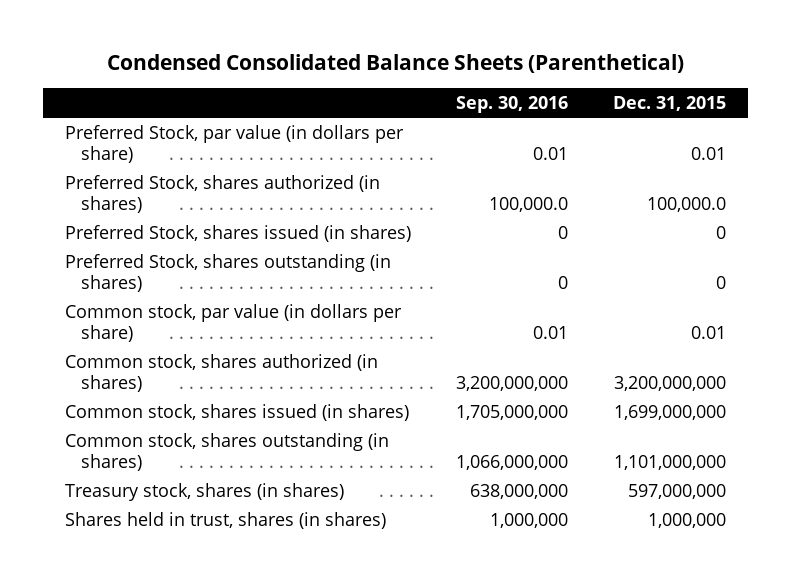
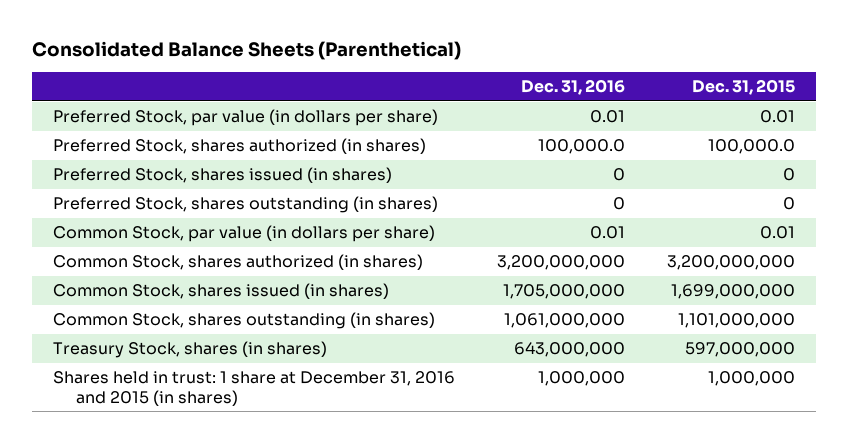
- Condensed Consolidated Balance Sheets (Parenthetical)
+ Consolidated Balance Sheets (Parenthetical)
- | Sep. 30, 2016 | Dec. 31, 2015
+ | Dec. 31, 2016 | Dec. 31, 2015
- Common stock, par value (in dollars per share) | 0.01 | 0.01
- Common stock, shares authorized (in shares) | 3,200,000,000 | 3,200,000,000
- Common stock, shares issued (in shares) | 1,705,000,000 | 1,699,000,000
- Common stock, shares outstanding (in shares) | 1,066,000,000 | 1,101,000,000
- Treasury stock, shares (in shares) | 638,000,000 | 597,000,000
- Shares held in trust, shares (in shares) | 1,000,000 | 1,000,000
+ Common Stock, par value (in dollars per share) | 0.01 | 0.01
+ Common Stock, shares authorized (in shares) | 3,200,000,000 | 3,200,000,000
+ Common Stock, shares issued (in shares) | 1,705,000,000 | 1,699,000,000
+ Common Stock, shares outstanding (in shares) | 1,061,000,000 | 1,101,000,000
+ Treasury Stock, shares (in shares) | 643,000,000 | 597,000,000
+ Shares held in trust: 1 share at December 31, 2016 and 2015 (in shares) | 1,000,000 | 1,000,000

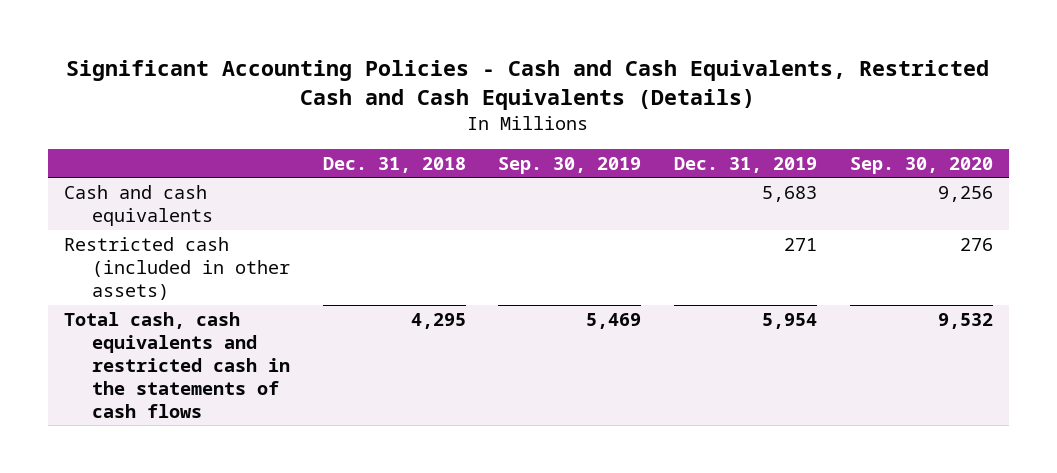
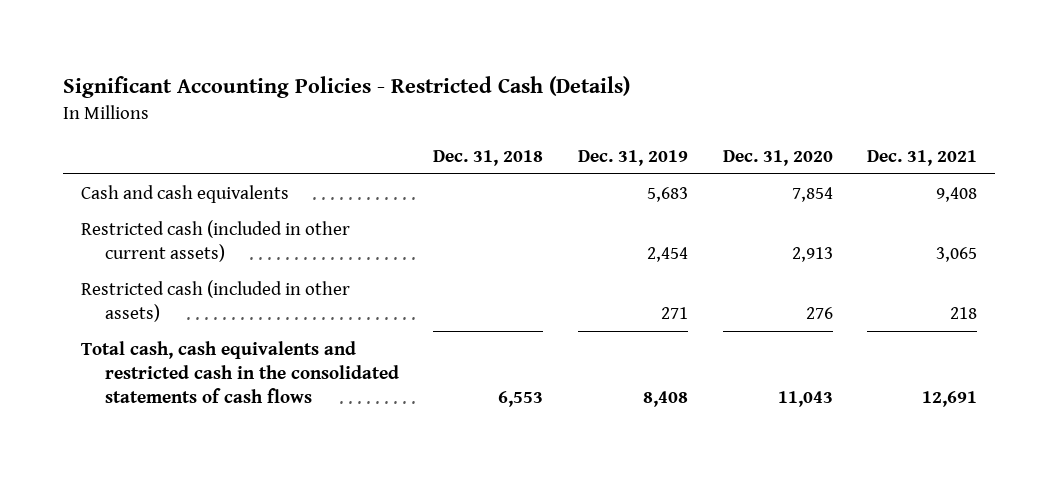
- Significant Accounting Policies - Cash and Cash Equivalents, Restricted Cash and Cash Equivalents (Details)
+ Significant Accounting Policies - Restricted Cash (Details)
- | Dec. 31, 2018 | Sep. 30, 2019 | Dec. 31, 2019 | Sep. 30, 2020
+ | Dec. 31, 2018 | Dec. 31, 2019 | Dec. 31, 2020 | Dec. 31, 2021
+ Restricted cash (included in other current assets) | | 2,454 | 2,913 | 3,065
- Total cash, cash equivalents and restricted cash in the statements of cash flows | 4,295 | 5,469 | 5,954 | 9,532
+ Total cash, cash equivalents and restricted cash in the consolidated statements of cash flows | 6,553 | 8,408 | 11,043 | 12,691

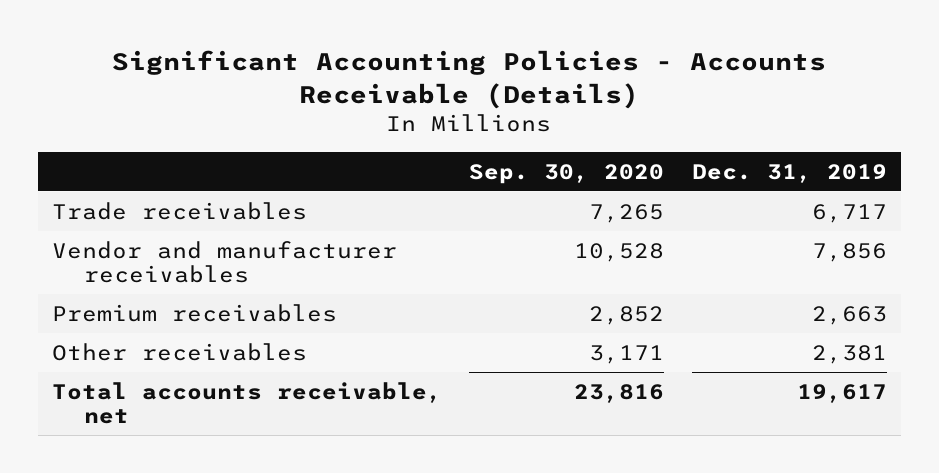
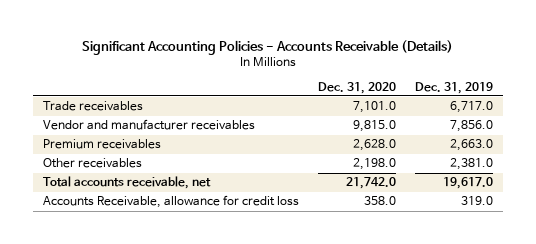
- | Sep. 30, 2020 | Dec. 31, 2019
+ | Dec. 31, 2020 | Dec. 31, 2019
- Trade receivables | 7,265 | 6,717
- Vendor and manufacturer receivables | 10,528 | 7,856
- Premium receivables | 2,852 | 2,663
- Other receivables | 3,171 | 2,381
- Total accounts receivable, net | 23,816 | 19,617
+ Trade receivables | 7,101.0 | 6,717.0
+ Vendor and manufacturer receivables | 9,815.0 | 7,856.0
+ Premium receivables | 2,628.0 | 2,663.0
+ Other receivables | 2,198.0 | 2,381.0
+ Total accounts receivable, net | 21,742.0 | 19,617.0
+ Accounts Receivable, allowance for credit loss | 358.0 | 319.0

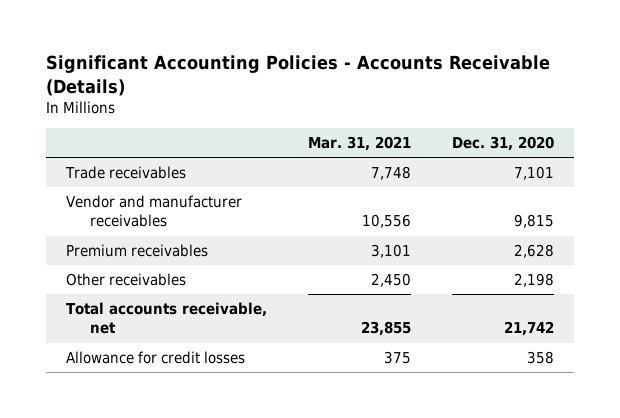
- | Dec. 31, 2020 | Dec. 31, 2019
+ | Mar. 31, 2021 | Dec. 31, 2020
- Trade receivables | 7,101.0 | 6,717.0
- Vendor and manufacturer receivables | 9,815.0 | 7,856.0
- Premium receivables | 2,628.0 | 2,663.0
- Other receivables | 2,198.0 | 2,381.0
- Total accounts receivable, net | 21,742.0 | 19,617.0
- Accounts Receivable, allowance for credit loss | 358.0 | 319.0
+ Trade receivables | 7,748 | 7,101
+ Vendor and manufacturer receivables | 10,556 | 9,815
+ Premium receivables | 3,101 | 2,628
+ Other receivables | 2,450 | 2,198
+ Total accounts receivable, net | 23,855 | 21,742
+ Allowance for credit losses | 375 | 358

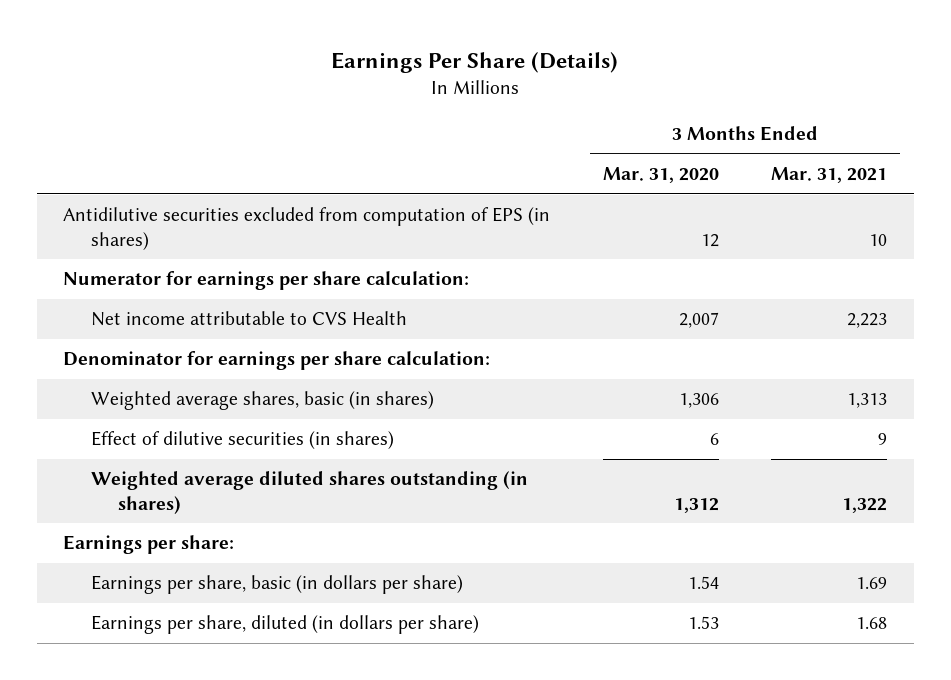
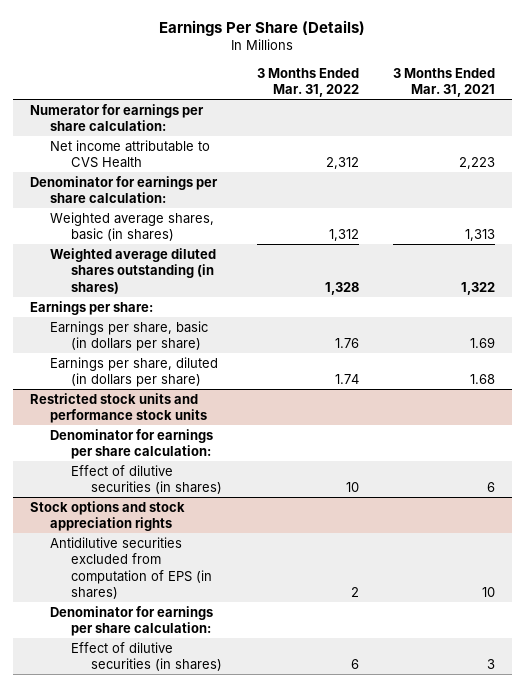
- | 3 Months Ended Mar. 31, 2020 | 3 Months Ended Mar. 31, 2021
+ | 3 Months Ended Mar. 31, 2022 | 3 Months Ended Mar. 31, 2021
- Antidilutive securities excluded from computation of EPS (in shares) | 12 | 10
- Effect of dilutive securities (in shares) | 6 | 9
+ Restricted stock units and performance stock units
+ Denominator for earnings per share calculation:
+ Effect of dilutive securities (in shares) | 10 | 6
+ Stock options and stock appreciation rights
+ Antidilutive securities excluded from computation of EPS (in shares) | 2 | 10
+ Denominator for earnings per share calculation:
+ Effect of dilutive securities (in shares) | 6 | 3

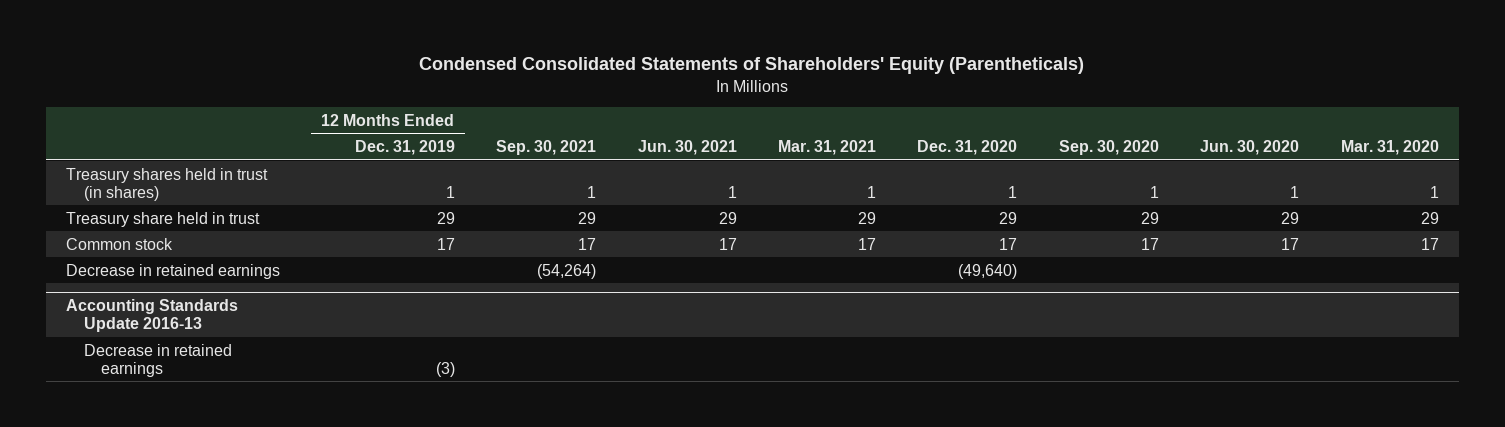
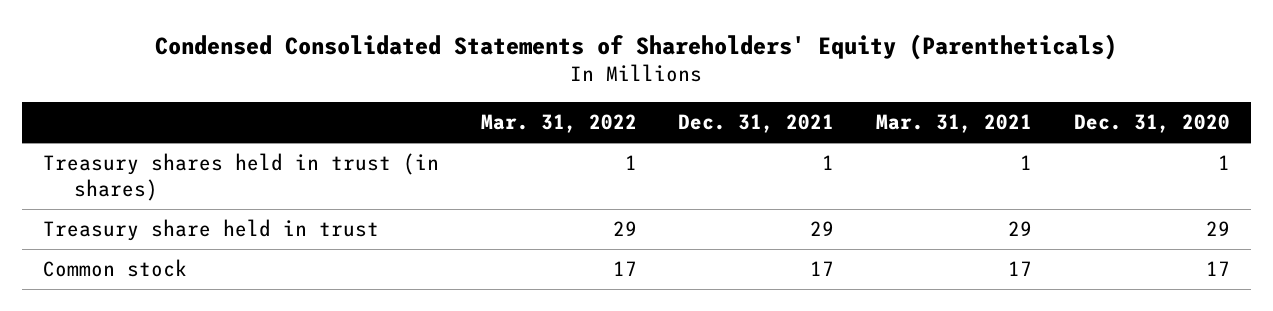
- | 12 Months Ended Dec. 31, 2019 | Sep. 30, 2021 | Jun. 30, 2021 | Mar. 31, 2021 | Dec. 31, 2020 | Sep. 30, 2020 | Jun. 30, 2020 | Mar. 31, 2020
+ | Mar. 31, 2022 | Dec. 31, 2021 | Mar. 31, 2021 | Dec. 31, 2020
- Decrease in retained earnings | | (54,264) | | | (49,640) | | |
- Accounting Standards Update 2016-13
- Decrease in retained earnings | (3) | | | | | | |

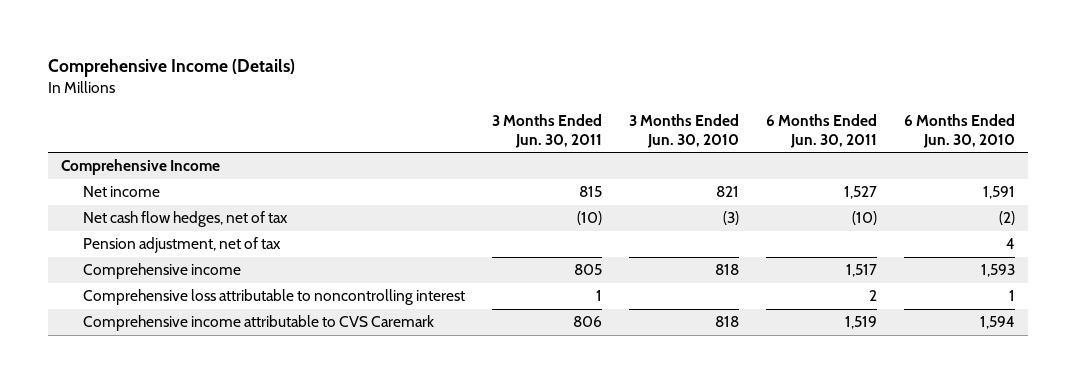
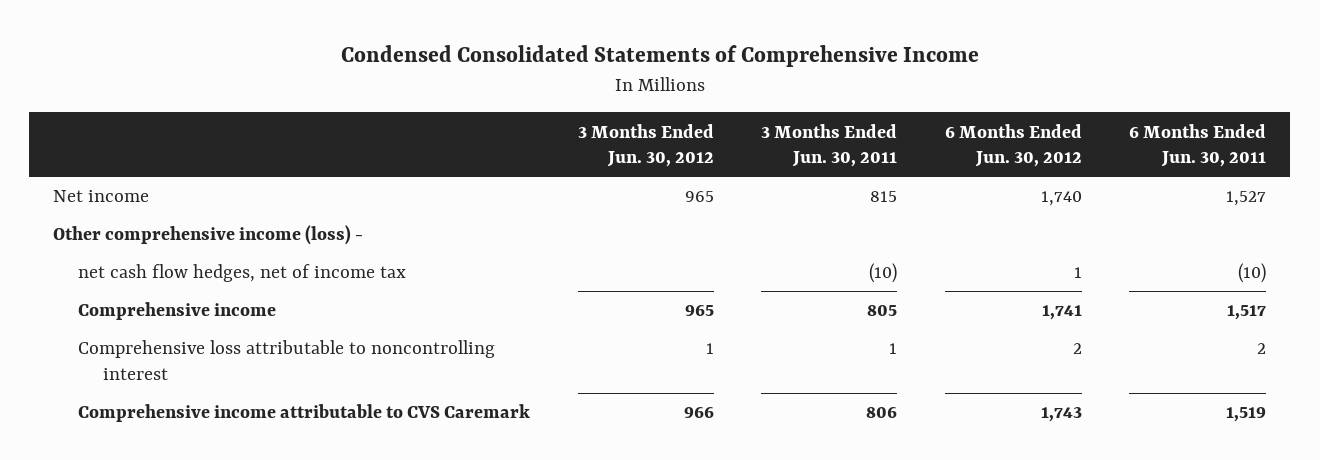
- Comprehensive Income (Details)
+ Condensed Consolidated Statements of Comprehensive Income
- | 3 Months Ended Jun. 30, 2011 | 3 Months Ended Jun. 30, 2010 | 6 Months Ended Jun. 30, 2011 | 6 Months Ended Jun. 30, 2010
+ | 3 Months Ended Jun. 30, 2012 | 3 Months Ended Jun. 30, 2011 | 6 Months Ended Jun. 30, 2012 | 6 Months Ended Jun. 30, 2011
- Comprehensive Income
- Net cash flow hedges, net of tax | (10) | (3) | (10) | (2)
- Pension adjustment, net of tax | | | | 4
+ Other comprehensive income (loss) -
+ net cash flow hedges, net of income tax | | (10) | 1 | (10)

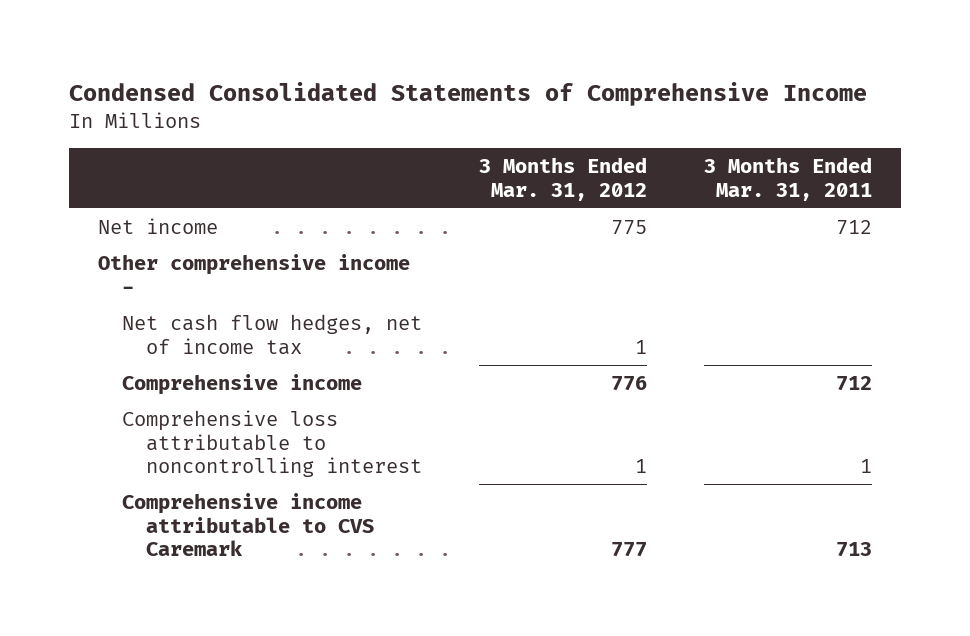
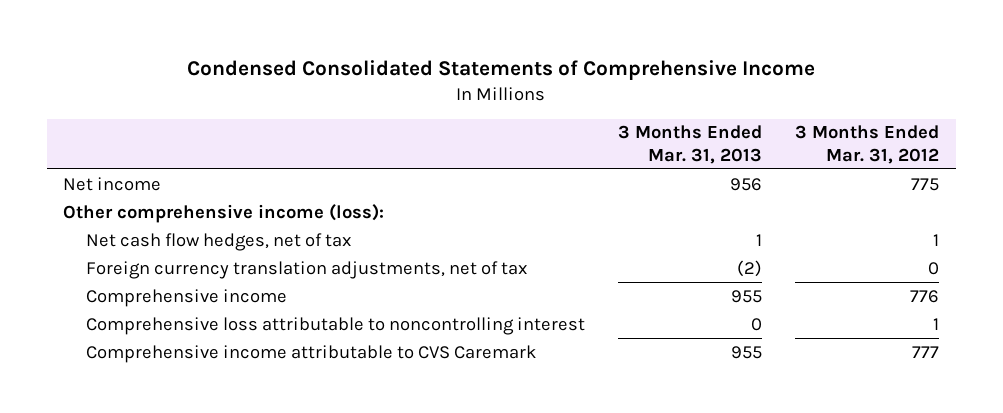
- | 3 Months Ended Mar. 31, 2012 | 3 Months Ended Mar. 31, 2011
+ | 3 Months Ended Mar. 31, 2013 | 3 Months Ended Mar. 31, 2012
- Other comprehensive income -
- Net cash flow hedges, net of income tax | 1 |
+ Other comprehensive income (loss):
+ Net cash flow hedges, net of tax | 1 | 1
+ Foreign currency translation adjustments, net of tax | (2) | 0

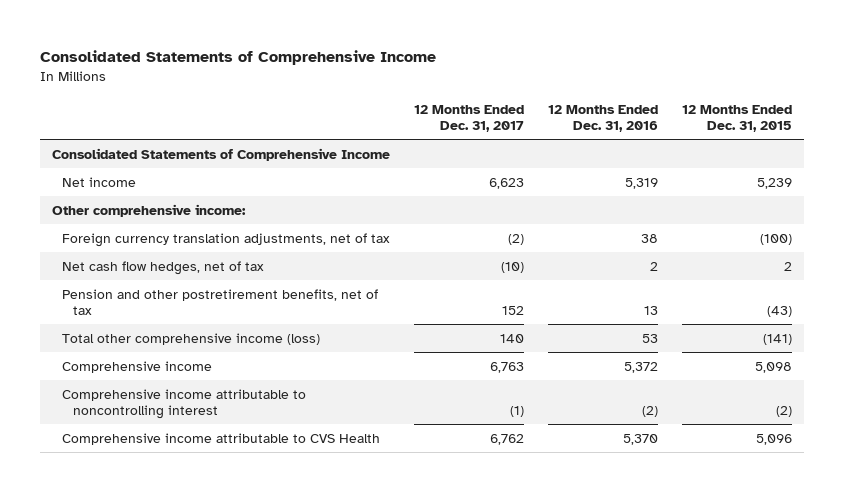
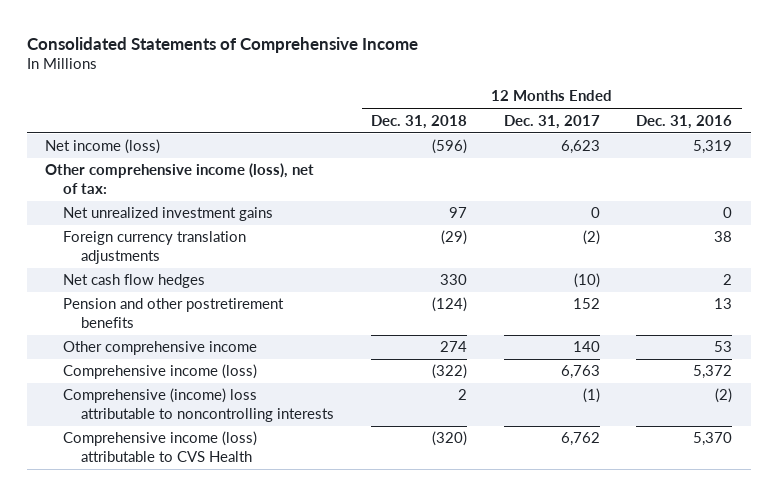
- | 12 Months Ended Dec. 31, 2017 | 12 Months Ended Dec. 31, 2016 | 12 Months Ended Dec. 31, 2015
+ | 12 Months Ended Dec. 31, 2018 | 12 Months Ended Dec. 31, 2017 | 12 Months Ended Dec. 31, 2016
- Consolidated Statements of Comprehensive Income
- Net income | 6,623 | 5,319 | 5,239
- Other comprehensive income:
- Foreign currency translation adjustments, net of tax | (2) | 38 | (100)
- Net cash flow hedges, net of tax | (10) | 2 | 2
- Pension and other postretirement benefits, net of tax | 152 | 13 | (43)
- Total other comprehensive income (loss) | 140 | 53 | (141)
- Comprehensive income | 6,763 | 5,372 | 5,098
- Comprehensive income attributable to noncontrolling interest | (1) | (2) | (2)
- Comprehensive income attributable to CVS Health | 6,762 | 5,370 | 5,096
+ Net income (loss) | (596) | 6,623 | 5,319
+ Other comprehensive income (loss), net of tax:
+ Net unrealized investment gains | 97 | 0 | 0
+ Foreign currency translation adjustments | (29) | (2) | 38
+ Net cash flow hedges | 330 | (10) | 2
+ Pension and other postretirement benefits | (124) | 152 | 13
+ Other comprehensive income | 274 | 140 | 53
+ Comprehensive income (loss) | (322) | 6,763 | 5,372
+ Comprehensive (income) loss attributable to noncontrolling interests | 2 | (1) | (2)
+ Comprehensive income (loss) attributable to CVS Health | (320) | 6,762 | 5,370

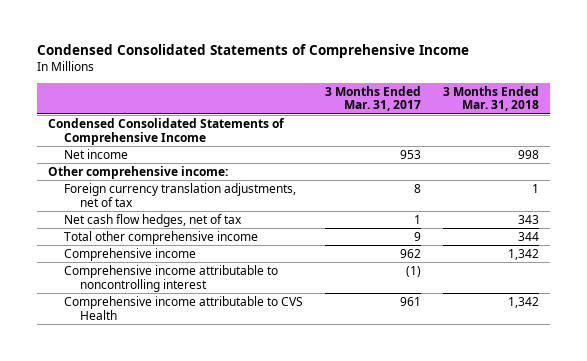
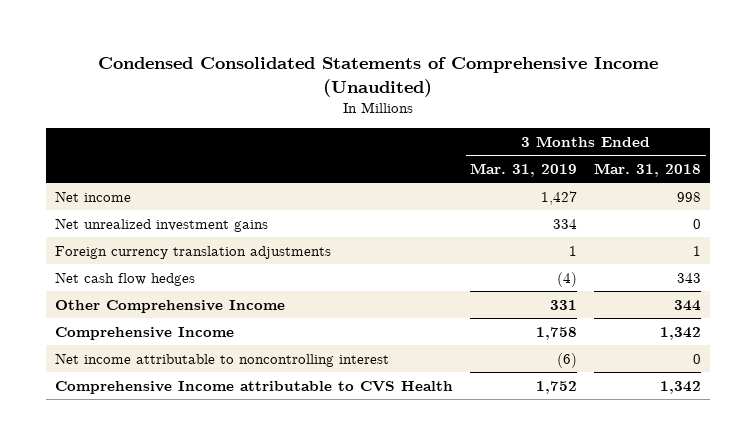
- Condensed Consolidated Statements of Comprehensive Income
+ Condensed Consolidated Statements of Comprehensive Income (Unaudited)
- | 3 Months Ended Mar. 31, 2017 | 3 Months Ended Mar. 31, 2018
+ | 3 Months Ended Mar. 31, 2019 | 3 Months Ended Mar. 31, 2018
- Condensed Consolidated Statements of Comprehensive Income
- Other comprehensive income:
- Foreign currency translation adjustments, net of tax | 8 | 1
- Net cash flow hedges, net of tax | 1 | 343
- Total other comprehensive income | 9 | 344
- Comprehensive income | 962 | 1,342
- Comprehensive income attributable to noncontrolling interest | (1) |
- Comprehensive income attributable to CVS Health | 961 | 1,342
+ Net unrealized investment gains | 334 | 0
+ Foreign currency translation adjustments | 1 | 1
+ Net cash flow hedges | (4) | 343
+ Other Comprehensive Income | 331 | 344
+ Comprehensive Income | 1,758 | 1,342
+ Net income attributable to noncontrolling interest | (6) | 0
+ Comprehensive Income attributable to CVS Health | 1,752 | 1,342

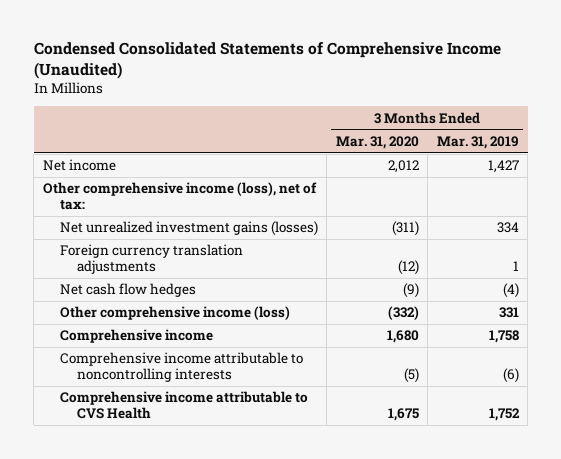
- | 3 Months Ended Mar. 31, 2019 | 3 Months Ended Mar. 31, 2018
+ | 3 Months Ended Mar. 31, 2020 | 3 Months Ended Mar. 31, 2019
- Net unrealized investment gains | 334 | 0
+ Other comprehensive income (loss), net of tax:
+ Net unrealized investment gains (losses) | (311) | 334
- Other Comprehensive Income | 331 | 344
- Comprehensive Income | 1,758 | 1,342
- Net income attributable to noncontrolling interest | (6) | 0
- Comprehensive Income attributable to CVS Health | 1,752 | 1,342
+ Other comprehensive income (loss) | (332) | 331
+ Comprehensive income | 1,680 | 1,758
+ Comprehensive income attributable to noncontrolling interests | (5) | (6)
+ Comprehensive income attributable to CVS Health | 1,675 | 1,752

